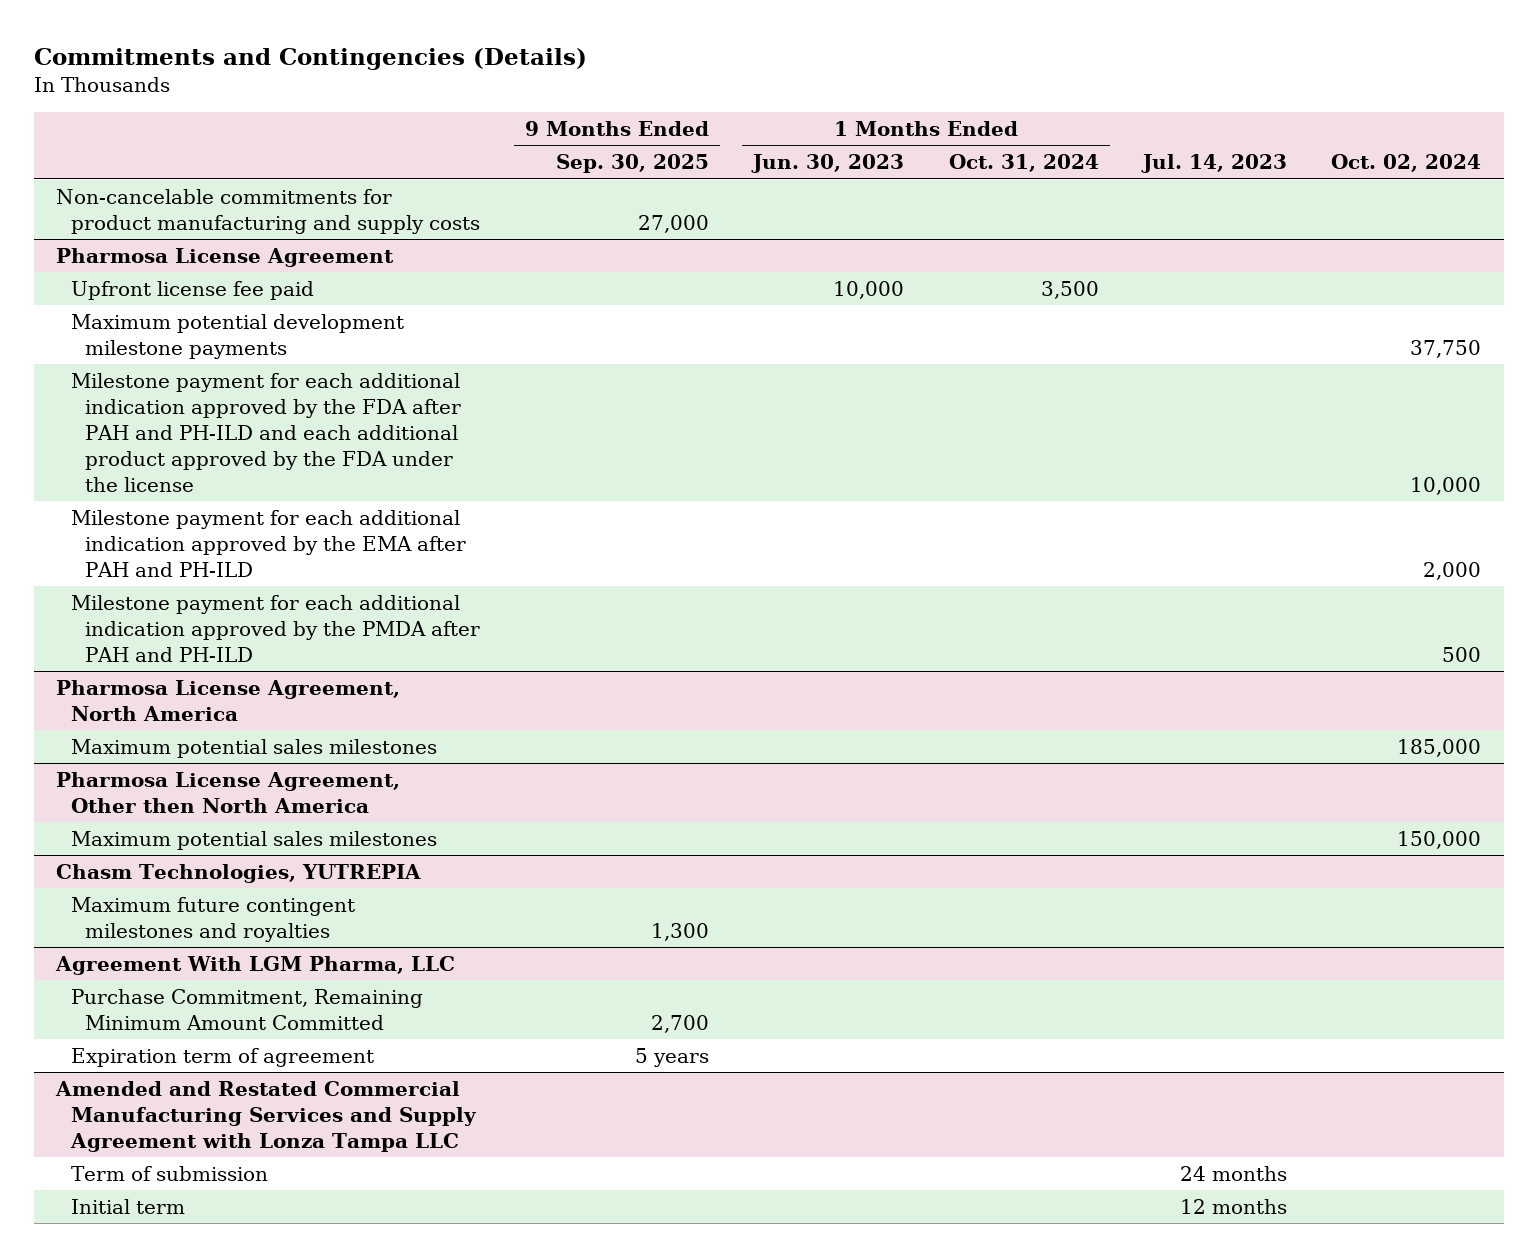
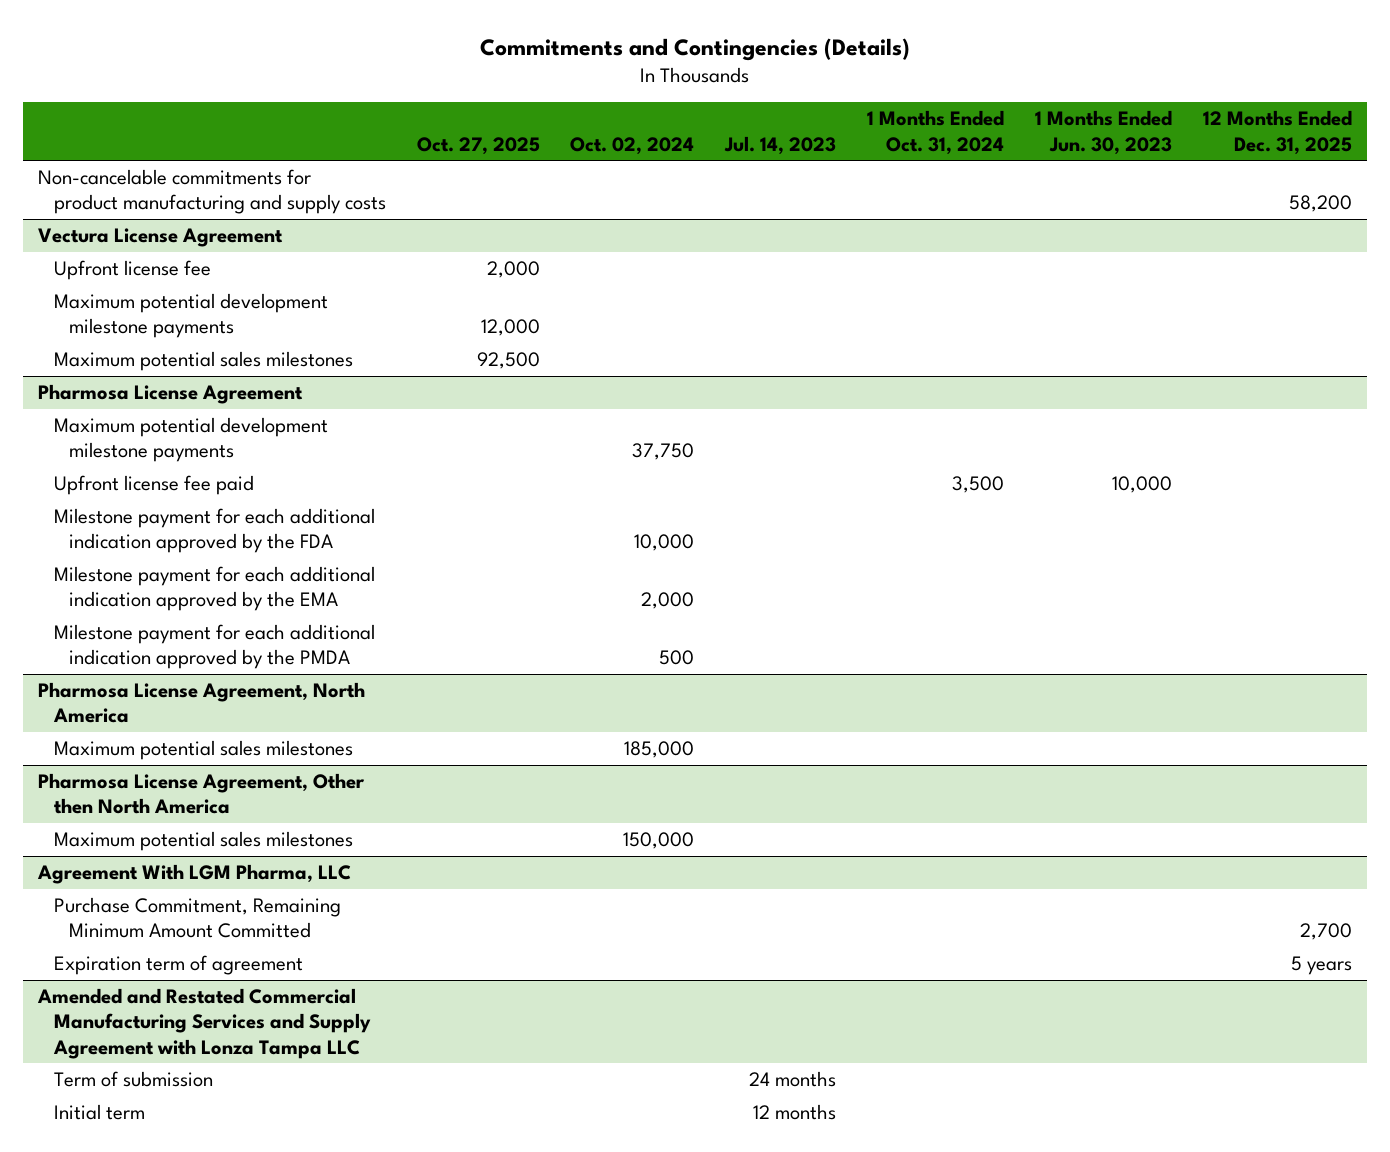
- | 9 Months Ended Sep. 30, 2025 | 1 Months Ended Jun. 30, 2023 | 1 Months Ended Oct. 31, 2024 | Jul. 14, 2023 | Oct. 02, 2024
+ | Oct. 27, 2025 | Oct. 02, 2024 | Jul. 14, 2023 | 1 Months Ended Oct. 31, 2024 | 1 Months Ended Jun. 30, 2023 | 12 Months Ended Dec. 31, 2025
+ Vectura License Agreement
+ Upfront license fee | 2,000 | | | | |
+ Maximum potential development milestone payments | 12,000 | | | | |
+ Maximum potential sales milestones | 92,500 | | | | |
@ Pharmosa License Agreement
- Milestone payment for each additional indication approved by the FDA after PAH and PH-ILD and each additional product approved by the FDA under the license | | | | | 10,000
- Milestone payment for each additional indication approved by the EMA after PAH and PH-ILD | | | | | 2,000
- Milestone payment for each additional indication approved by the PMDA after PAH and PH-ILD | | | | | 500
moved down: Upfront license fee paid | | | | 3,500 | 10,000 |
+ Milestone payment for each additional indication approved by the FDA | | 10,000 | | | |
+ Milestone payment for each additional indication approved by the EMA | | 2,000 | | | |
+ Milestone payment for each additional indication approved by the PMDA | | 500 | | | |
- Chasm Technologies, YUTREPIA
- Maximum future contingent milestones and royalties | 1,300 | | | |

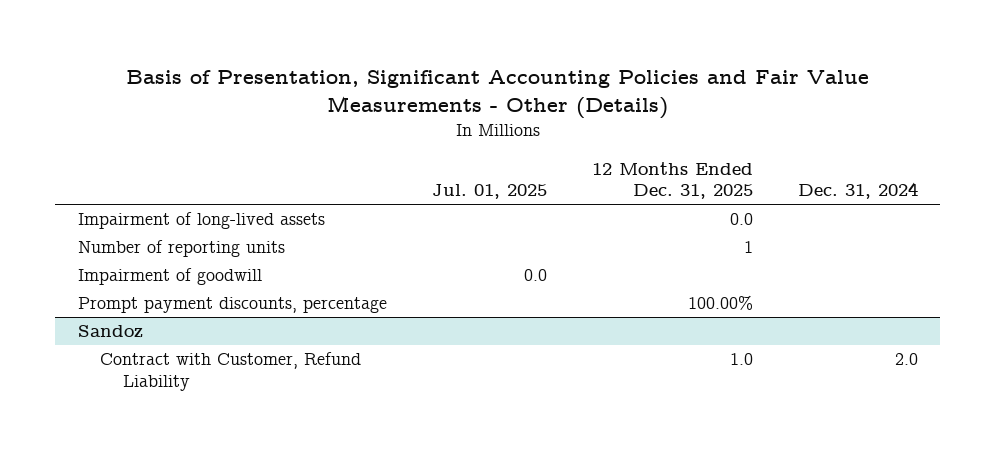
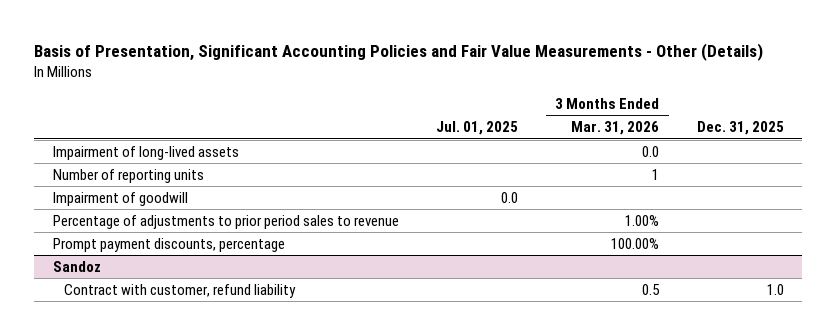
- | Jul. 01, 2025 | 12 Months Ended Dec. 31, 2025 | Dec. 31, 2024
+ | Jul. 01, 2025 | 3 Months Ended Mar. 31, 2026 | Dec. 31, 2025
+ Percentage of adjustments to prior period sales to revenue | | 1.00% |
@ Sandoz
- Contract with Customer, Refund Liability | | 1.0 | 2.0
+ Contract with customer, refund liability | | 0.5 | 1.0

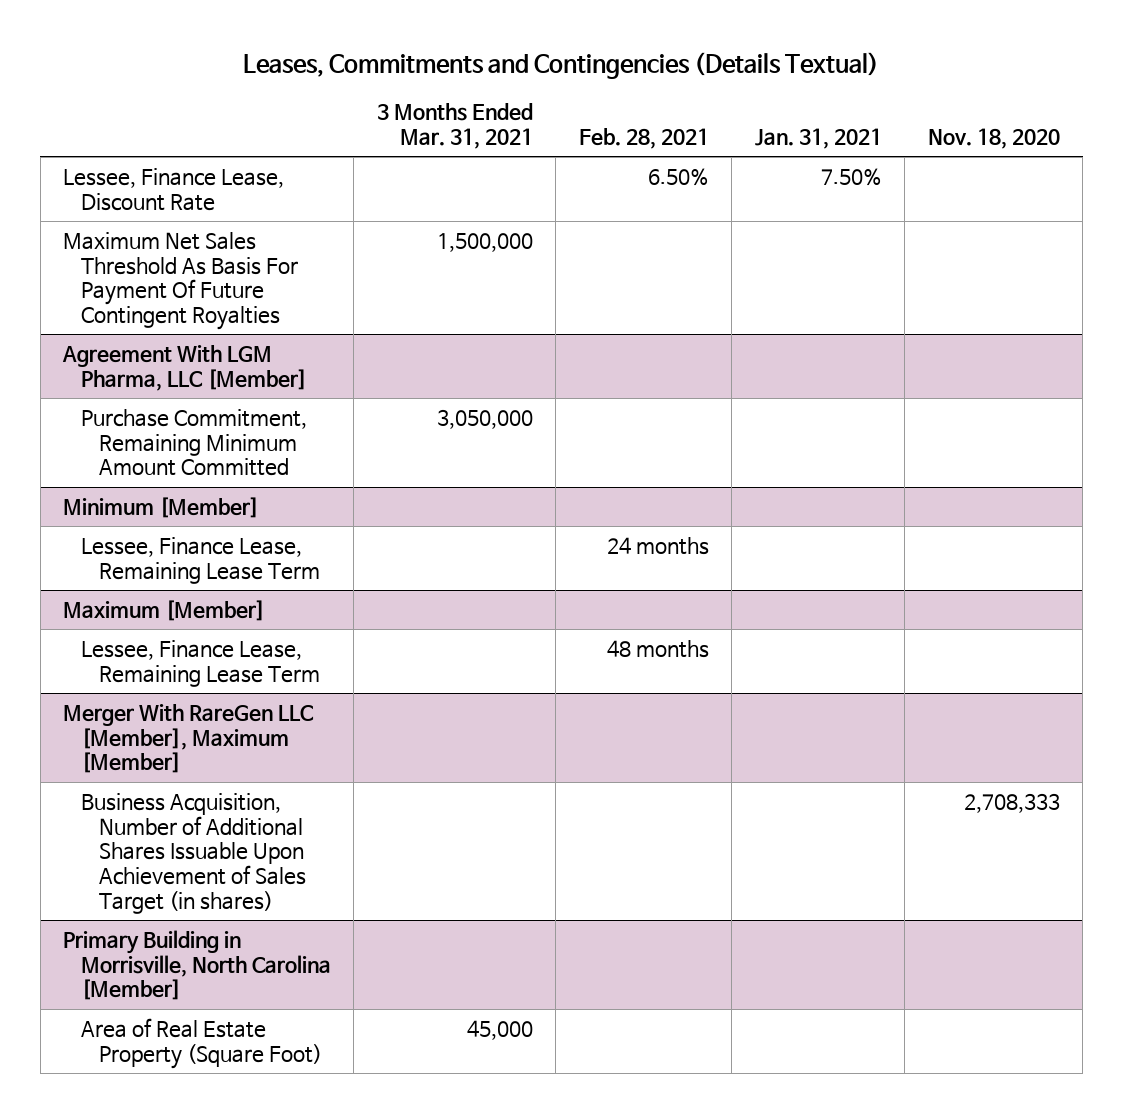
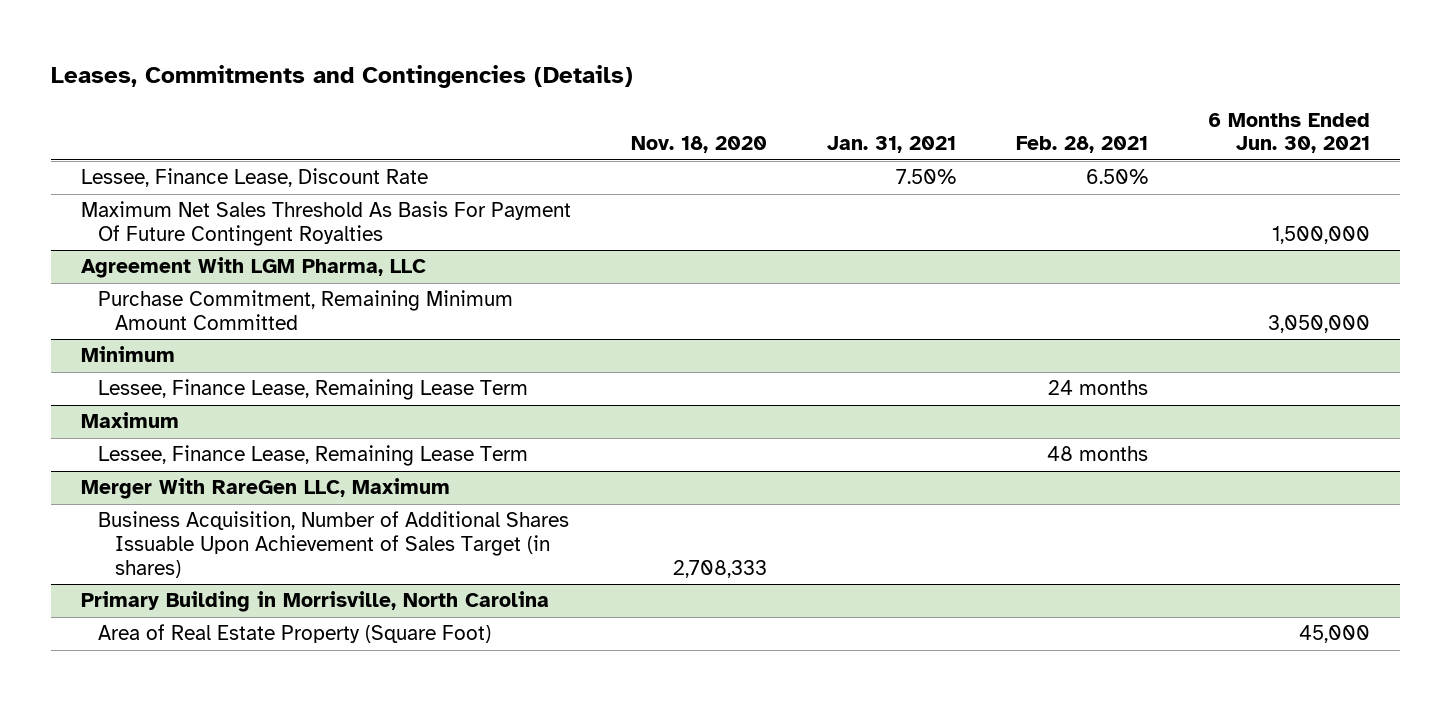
- Leases, Commitments and Contingencies (Details Textual)
+ Leases, Commitments and Contingencies (Details)
- | 3 Months Ended Mar. 31, 2021 | Feb. 28, 2021 | Jan. 31, 2021 | Nov. 18, 2020
+ | Nov. 18, 2020 | Jan. 31, 2021 | Feb. 28, 2021 | 6 Months Ended Jun. 30, 2021
- Agreement With LGM Pharma, LLC [Member]
+ Agreement With LGM Pharma, LLC
- Minimum [Member]
+ Minimum
- Maximum [Member]
+ Maximum
- Merger With RareGen LLC [Member], Maximum [Member]
+ Merger With RareGen LLC, Maximum
- Primary Building in Morrisville, North Carolina [Member]
+ Primary Building in Morrisville, North Carolina

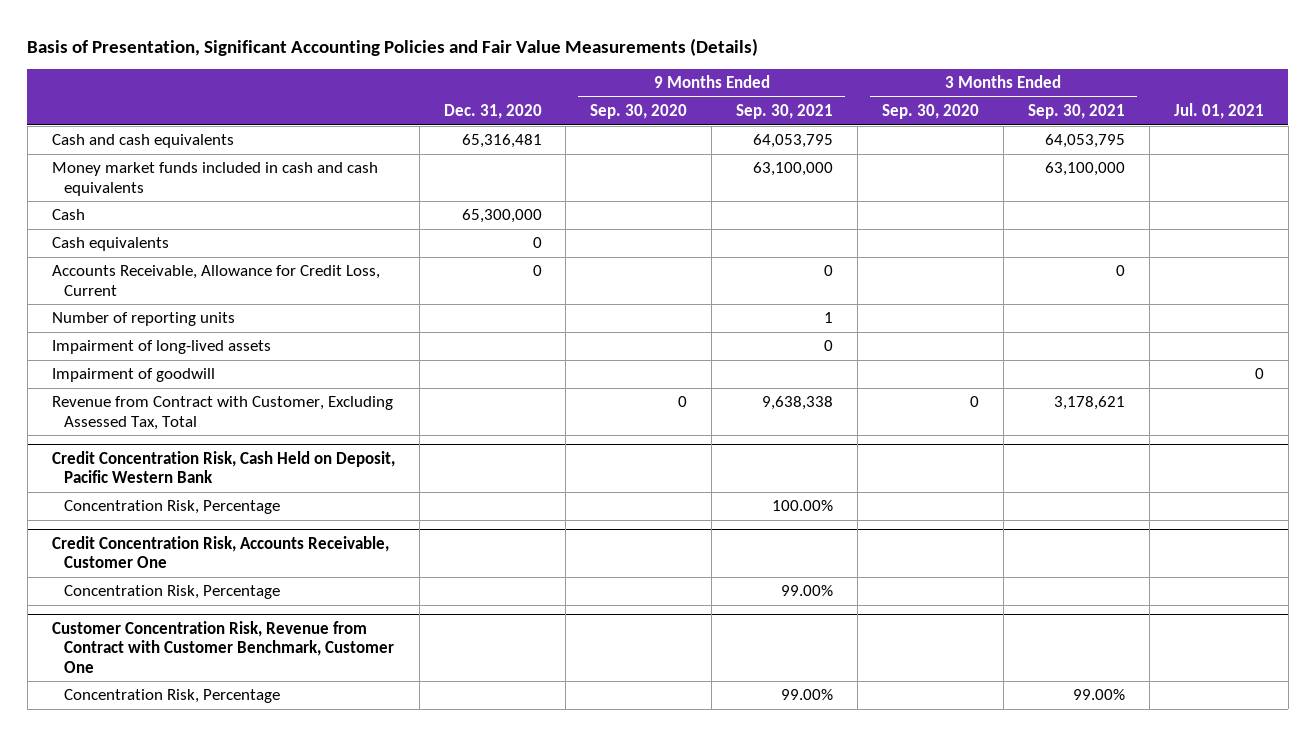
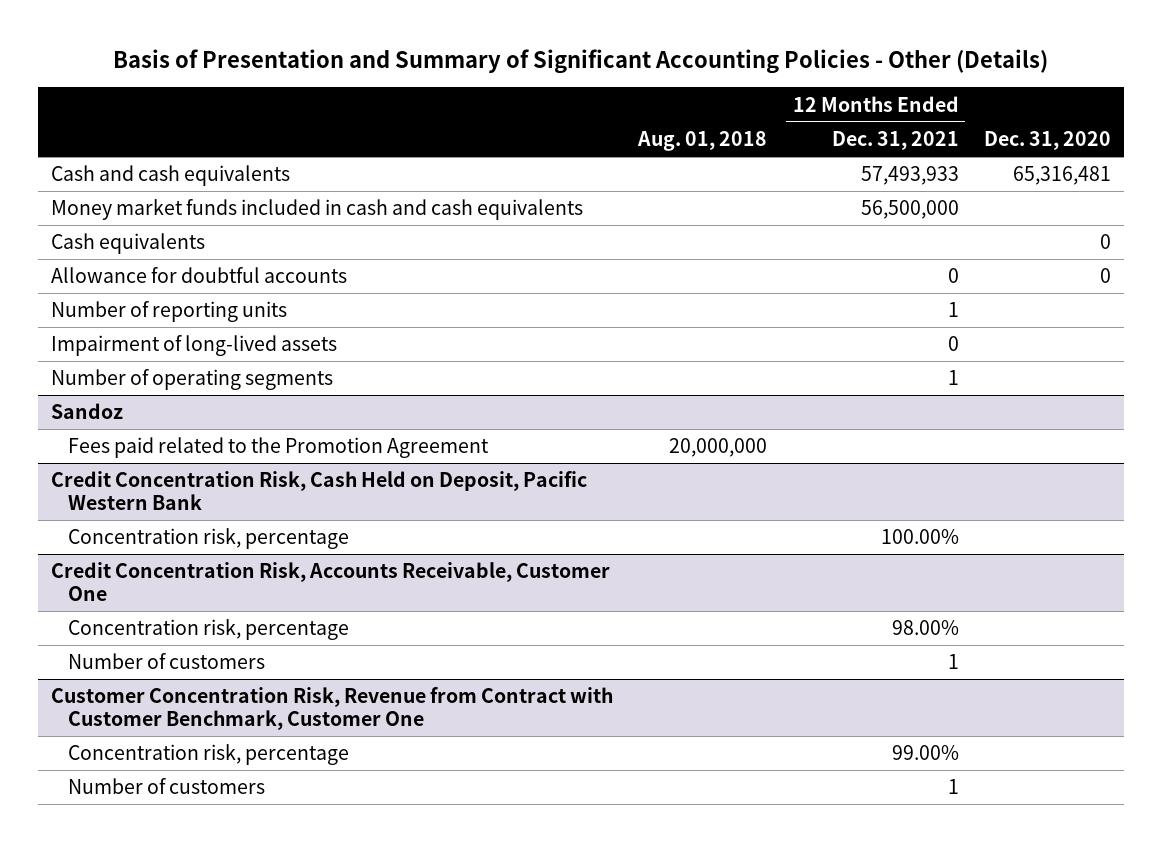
- Basis of Presentation, Significant Accounting Policies and Fair Value Measurements (Details)
+ Basis of Presentation and Summary of Significant Accounting Policies - Other (Details)
- | Dec. 31, 2020 | 9 Months Ended Sep. 30, 2020 | 9 Months Ended Sep. 30, 2021 | 3 Months Ended Sep. 30, 2020 | 3 Months Ended Sep. 30, 2021 | Jul. 01, 2021
+ | Aug. 01, 2018 | 12 Months Ended Dec. 31, 2021 | Dec. 31, 2020
- Cash | 65,300,000 | | | | |
- Accounts Receivable, Allowance for Credit Loss, Current | 0 | | 0 | | 0 |
+ Allowance for doubtful accounts | | 0 | 0
- Impairment of goodwill | | | | | | 0
- Revenue from Contract with Customer, Excluding Assessed Tax, Total | | 0 | 9,638,338 | 0 | 3,178,621 |
+ Number of operating segments | | 1 |
+ Sandoz
+ Fees paid related to the Promotion Agreement | 20,000,000 | |
@ Credit Concentration Risk, Cash Held on Deposit, Pacific Western Bank
- Concentration Risk, Percentage | | | 100.00% | | |
+ Concentration risk, percentage | | 100.00% |
@ Credit Concentration Risk, Accounts Receivable, Customer One
- Concentration Risk, Percentage | | | 99.00% | | |
+ Concentration risk, percentage | | 98.00% |
+ Number of customers | | 1 |
@ Customer Concentration Risk, Revenue from Contract with Customer Benchmark, Customer One
- Concentration Risk, Percentage | | | 99.00% | | 99.00% |
+ Concentration risk, percentage | | 99.00% |
+ Number of customers | | 1 |

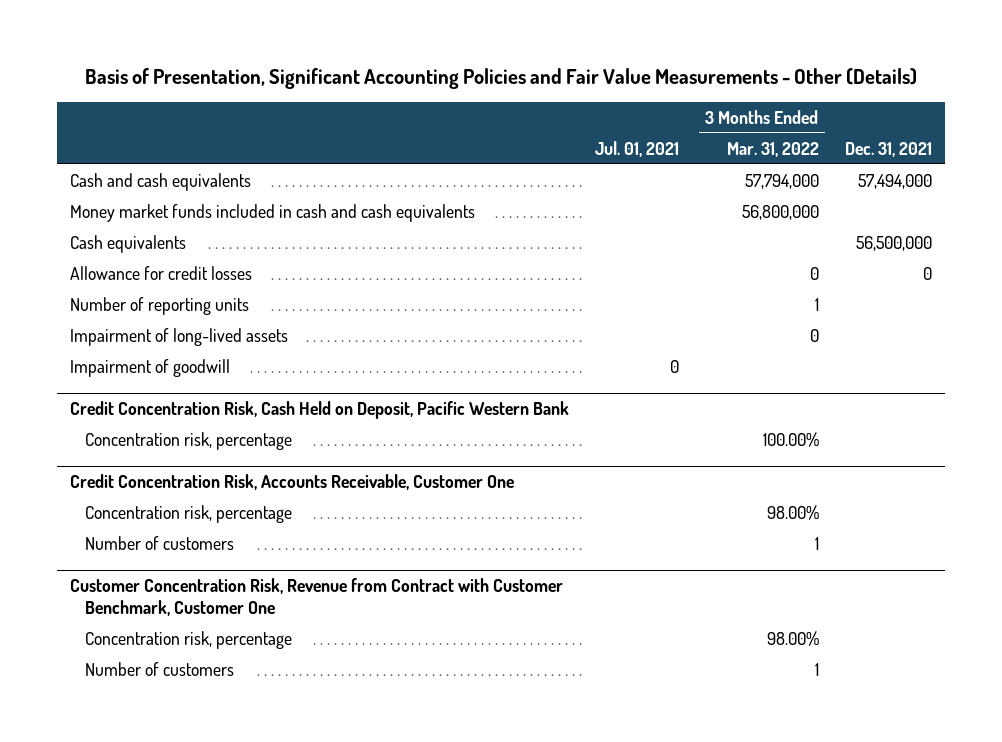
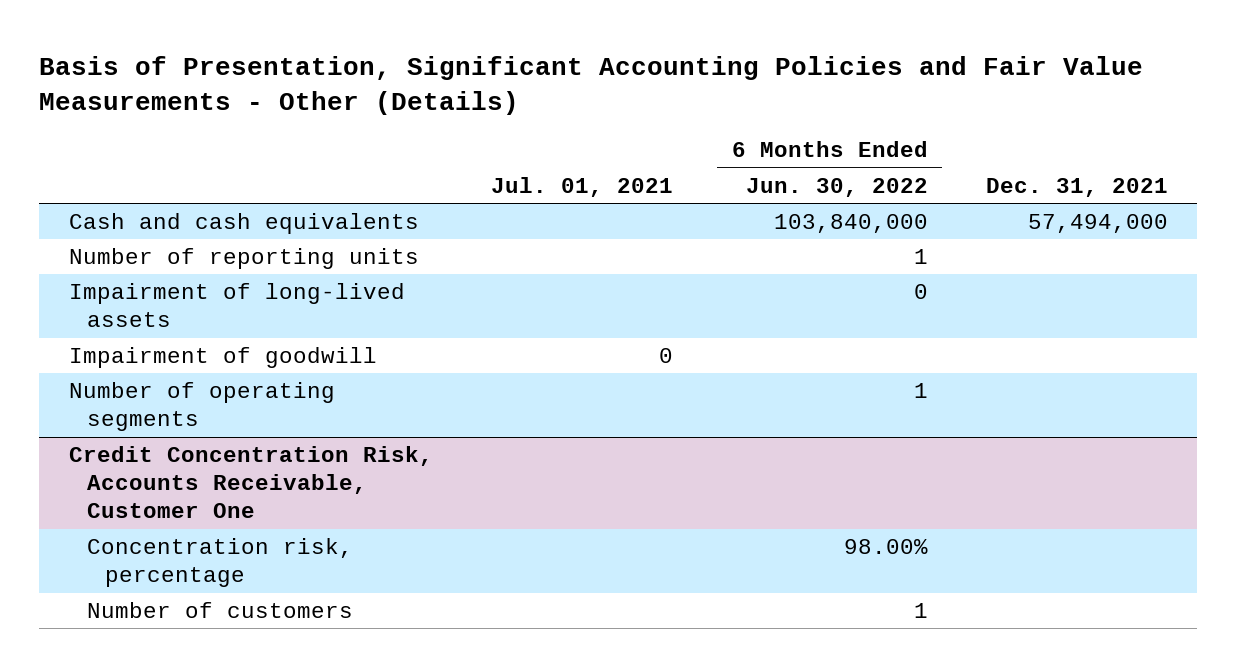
- | Jul. 01, 2021 | 3 Months Ended Mar. 31, 2022 | Dec. 31, 2021
+ | Jul. 01, 2021 | 6 Months Ended Jun. 30, 2022 | Dec. 31, 2021
- Money market funds included in cash and cash equivalents | | 56,800,000 |
- Cash equivalents | | | 56,500,000
- Allowance for credit losses | | 0 | 0
- Credit Concentration Risk, Cash Held on Deposit, Pacific Western Bank
- Concentration risk, percentage | | 100.00% |
+ Number of operating segments | | 1 |
- Customer Concentration Risk, Revenue from Contract with Customer Benchmark, Customer One
- Concentration risk, percentage | | 98.00% |
- Number of customers | | 1 |

